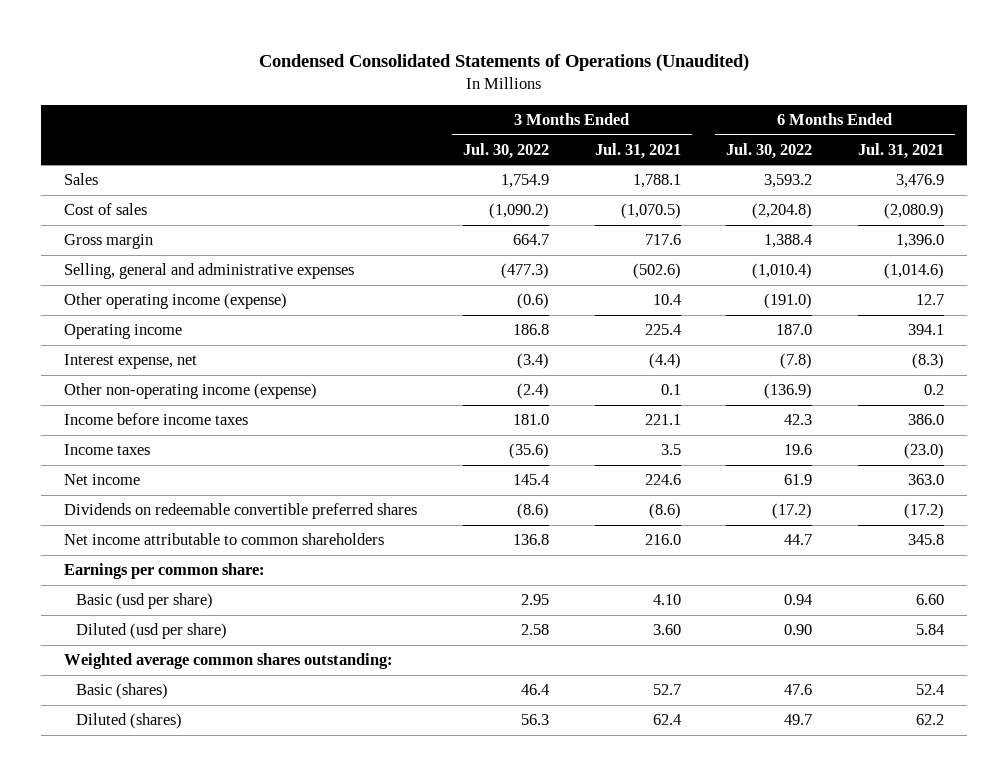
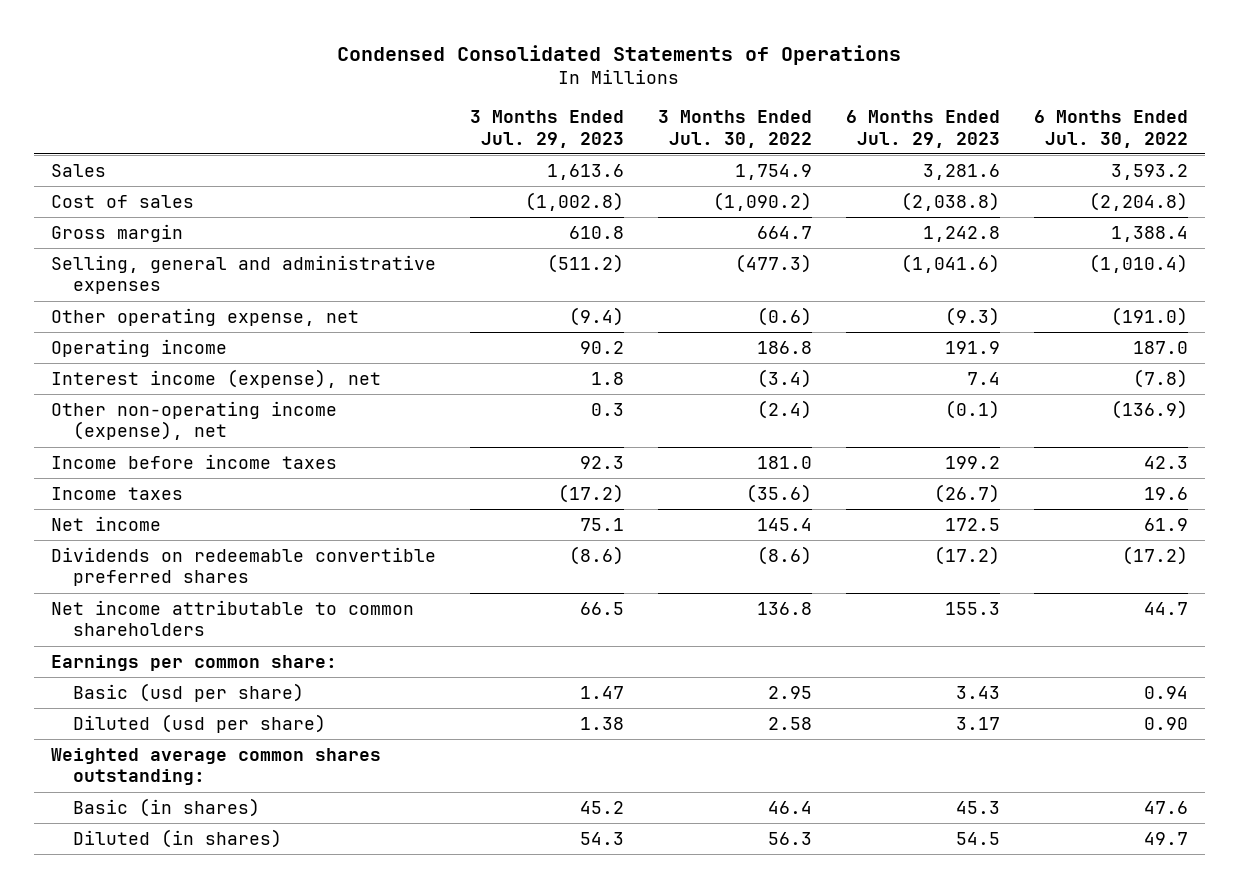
- Condensed Consolidated Statements of Operations (Unaudited)
+ Condensed Consolidated Statements of Operations
- | 3 Months Ended Jul. 30, 2022 | 3 Months Ended Jul. 31, 2021 | 6 Months Ended Jul. 30, 2022 | 6 Months Ended Jul. 31, 2021
+ | 3 Months Ended Jul. 29, 2023 | 3 Months Ended Jul. 30, 2022 | 6 Months Ended Jul. 29, 2023 | 6 Months Ended Jul. 30, 2022
- Other operating income (expense) | (0.6) | 10.4 | (191.0) | 12.7
+ Other operating expense, net | (9.4) | (0.6) | (9.3) | (191.0)
- Interest expense, net | (3.4) | (4.4) | (7.8) | (8.3)
- Other non-operating income (expense) | (2.4) | 0.1 | (136.9) | 0.2
+ Interest income (expense), net | 1.8 | (3.4) | 7.4 | (7.8)
+ Other non-operating income (expense), net | 0.3 | (2.4) | (0.1) | (136.9)
- Basic (shares) | 46.4 | 52.7 | 47.6 | 52.4
- Diluted (shares) | 56.3 | 62.4 | 49.7 | 62.2
+ Basic (in shares) | 45.2 | 46.4 | 45.3 | 47.6
+ Diluted (in shares) | 54.3 | 56.3 | 54.5 | 49.7

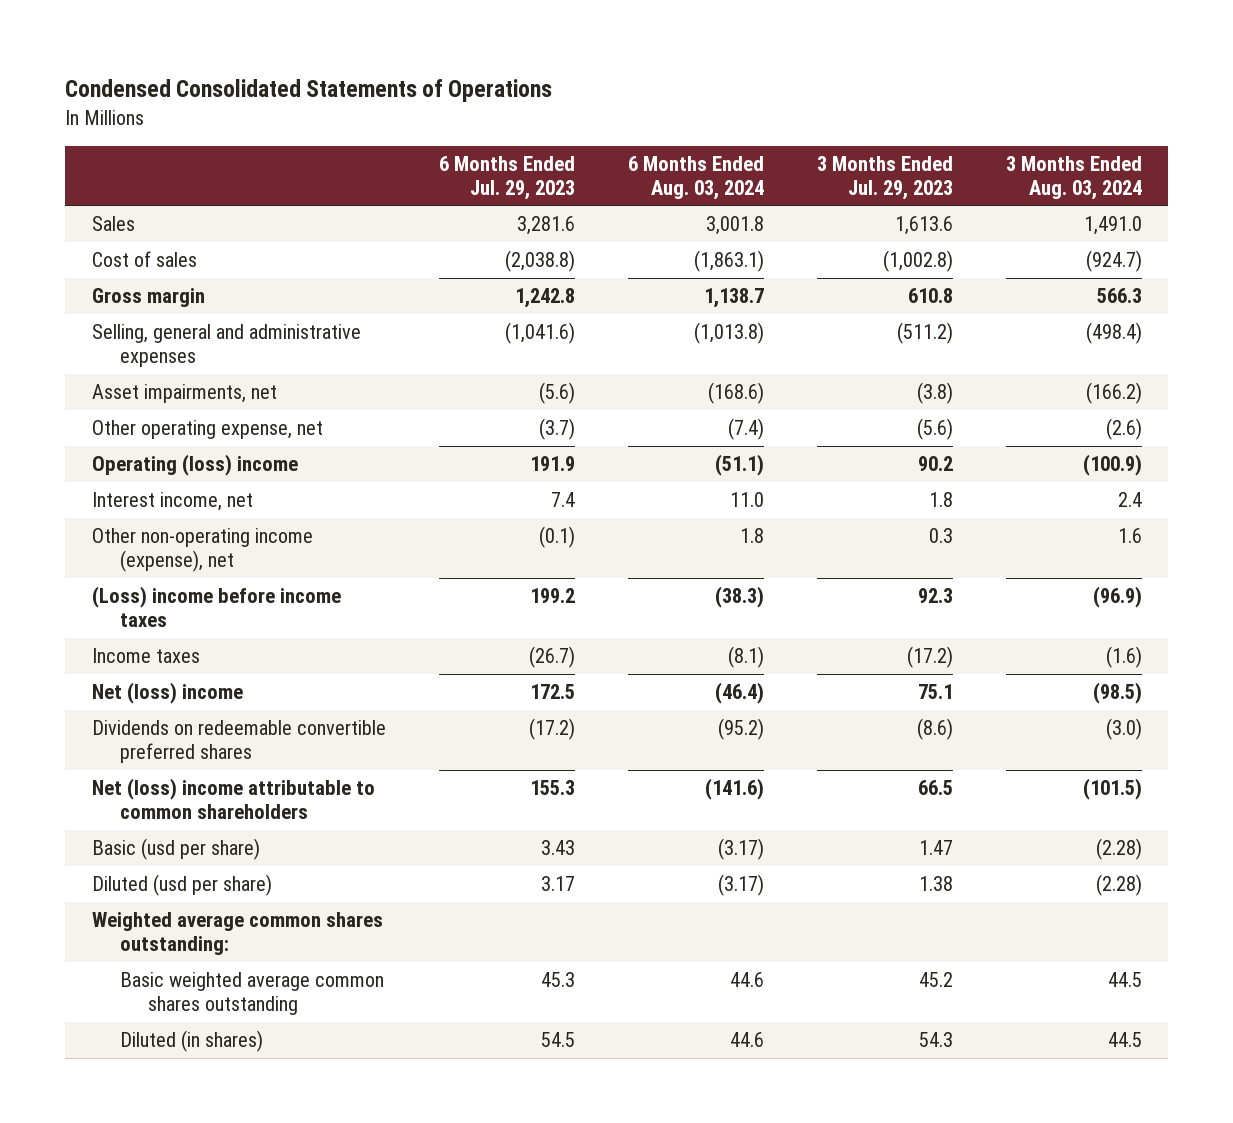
- | 3 Months Ended Jul. 29, 2023 | 3 Months Ended Jul. 30, 2022 | 6 Months Ended Jul. 29, 2023 | 6 Months Ended Jul. 30, 2022
+ | 6 Months Ended Jul. 29, 2023 | 6 Months Ended Aug. 03, 2024 | 3 Months Ended Jul. 29, 2023 | 3 Months Ended Aug. 03, 2024
- Other operating expense, net | (9.4) | (0.6) | (9.3) | (191.0)
- Operating income | 90.2 | 186.8 | 191.9 | 187.0
- Interest income (expense), net | 1.8 | (3.4) | 7.4 | (7.8)
+ Asset impairments, net | (5.6) | (168.6) | (3.8) | (166.2)
+ Other operating expense, net | (3.7) | (7.4) | (5.6) | (2.6)
+ Operating (loss) income | 191.9 | (51.1) | 90.2 | (100.9)
+ Interest income, net | 7.4 | 11.0 | 1.8 | 2.4
- Income before income taxes | 92.3 | 181.0 | 199.2 | 42.3
+ (Loss) income before income taxes | 199.2 | (38.3) | 92.3 | (96.9)
- Net income | 75.1 | 145.4 | 172.5 | 61.9
+ Net (loss) income | 172.5 | (46.4) | 75.1 | (98.5)
- Net income attributable to common shareholders | 66.5 | 136.8 | 155.3 | 44.7
- Earnings per common share:
+ Net (loss) income attributable to common shareholders | 155.3 | (141.6) | 66.5 | (101.5)
- Basic (in shares) | 45.2 | 46.4 | 45.3 | 47.6
+ Basic weighted average common shares outstanding | 45.3 | 44.6 | 45.2 | 44.5

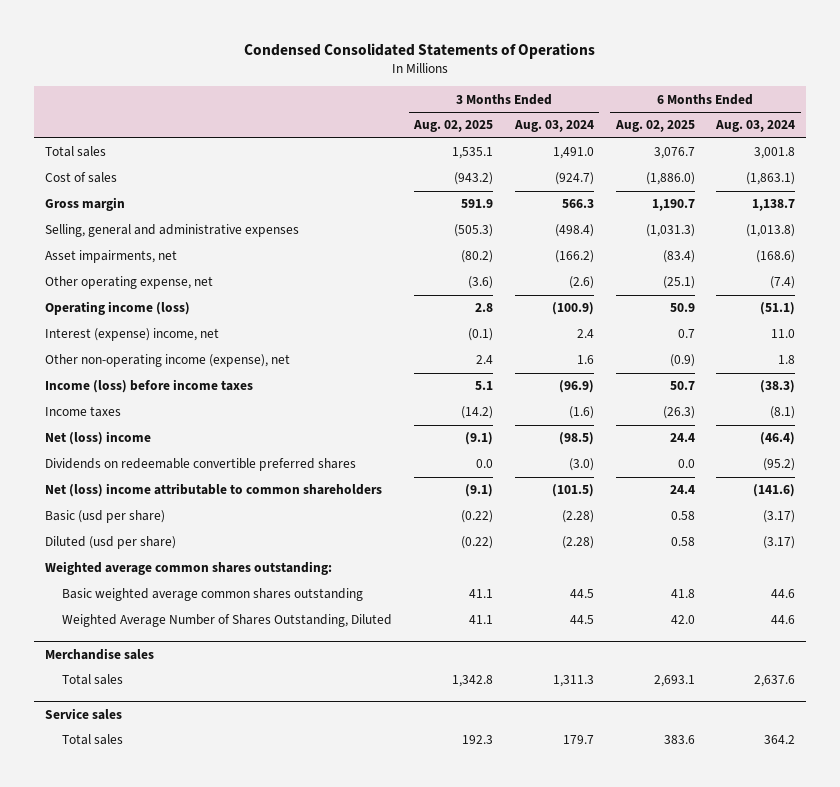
- | 6 Months Ended Jul. 29, 2023 | 6 Months Ended Aug. 03, 2024 | 3 Months Ended Jul. 29, 2023 | 3 Months Ended Aug. 03, 2024
+ | 3 Months Ended Aug. 02, 2025 | 3 Months Ended Aug. 03, 2024 | 6 Months Ended Aug. 02, 2025 | 6 Months Ended Aug. 03, 2024
- Sales | 3,281.6 | 3,001.8 | 1,613.6 | 1,491.0
+ Total sales | 1,535.1 | 1,491.0 | 3,076.7 | 3,001.8
- Operating (loss) income | 191.9 | (51.1) | 90.2 | (100.9)
- Interest income, net | 7.4 | 11.0 | 1.8 | 2.4
+ Operating income (loss) | 2.8 | (100.9) | 50.9 | (51.1)
+ Interest (expense) income, net | (0.1) | 2.4 | 0.7 | 11.0
- (Loss) income before income taxes | 199.2 | (38.3) | 92.3 | (96.9)
+ Income (loss) before income taxes | 5.1 | (96.9) | 50.7 | (38.3)
- Diluted (in shares) | 54.5 | 44.6 | 54.3 | 44.5
+ Weighted Average Number of Shares Outstanding, Diluted | 41.1 | 44.5 | 42.0 | 44.6
+ Merchandise sales
+ Total sales | 1,342.8 | 1,311.3 | 2,693.1 | 2,637.6
+ Service sales
+ Total sales | 192.3 | 179.7 | 383.6 | 364.2

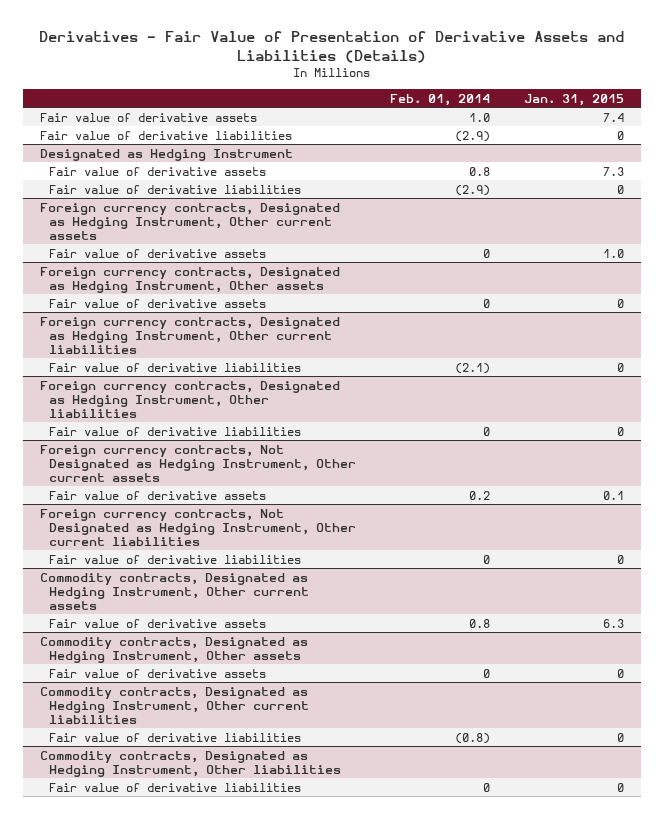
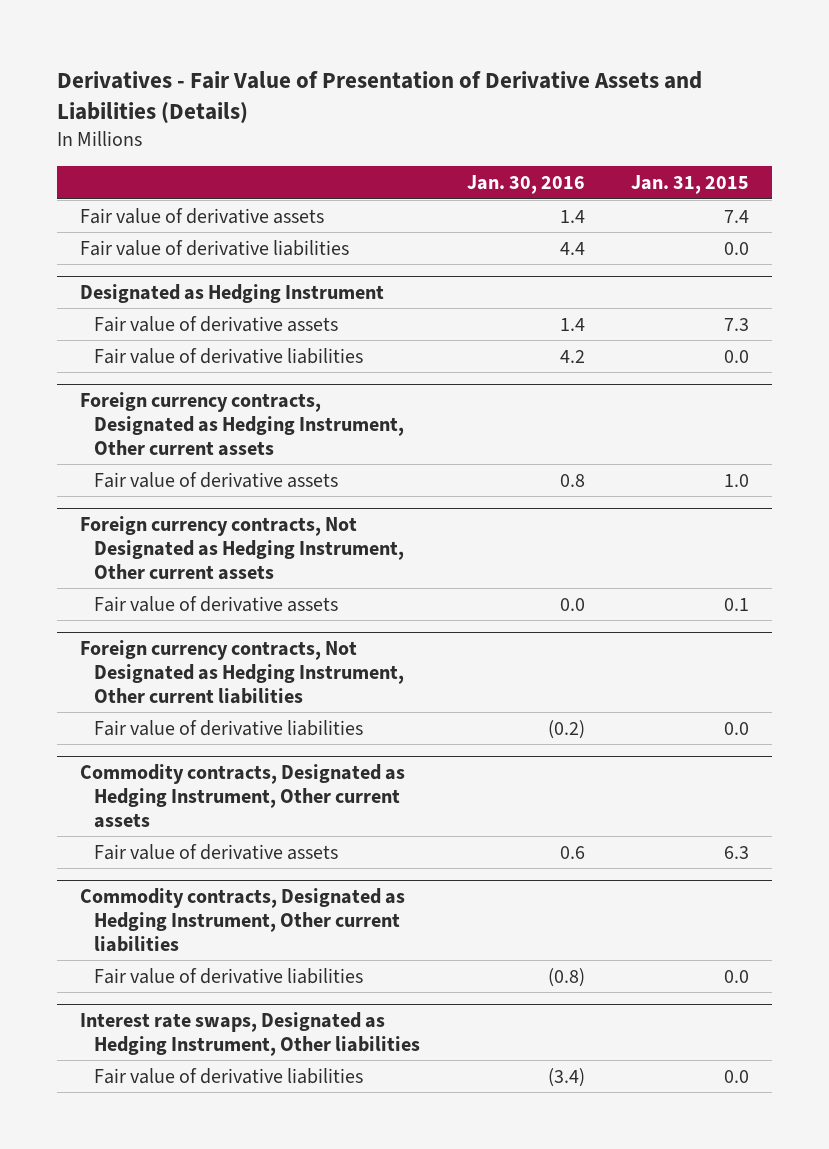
- | Feb. 01, 2014 | Jan. 31, 2015
+ | Jan. 30, 2016 | Jan. 31, 2015
- Fair value of derivative liabilities | (2.9) | 0
+ Fair value of derivative liabilities | 4.4 | 0.0
@ Designated as Hedging Instrument
- Fair value of derivative liabilities | (2.9) | 0
+ Fair value of derivative liabilities | 4.2 | 0.0
- Foreign currency contracts, Designated as Hedging Instrument, Other assets
- Fair value of derivative assets | 0 | 0
- Foreign currency contracts, Designated as Hedging Instrument, Other current liabilities
- Fair value of derivative liabilities | (2.1) | 0
- Foreign currency contracts, Designated as Hedging Instrument, Other liabilities
- Fair value of derivative liabilities | 0 | 0
@ Foreign currency contracts, Not Designated as Hedging Instrument, Other current liabilities
- Fair value of derivative liabilities | 0 | 0
+ Fair value of derivative liabilities | (0.2) | 0.0
- Commodity contracts, Designated as Hedging Instrument, Other assets
- Fair value of derivative assets | 0 | 0
@ Commodity contracts, Designated as Hedging Instrument, Other current liabilities
- Fair value of derivative liabilities | (0.8) | 0
- Commodity contracts, Designated as Hedging Instrument, Other liabilities
- Fair value of derivative liabilities | 0 | 0
@ Commodity contracts, Designated as Hedging Instrument, Other current liabilities
+ Fair value of derivative liabilities | (0.8) | 0.0
+ Interest rate swaps, Designated as Hedging Instrument, Other liabilities
+ Fair value of derivative liabilities | (3.4) | 0.0

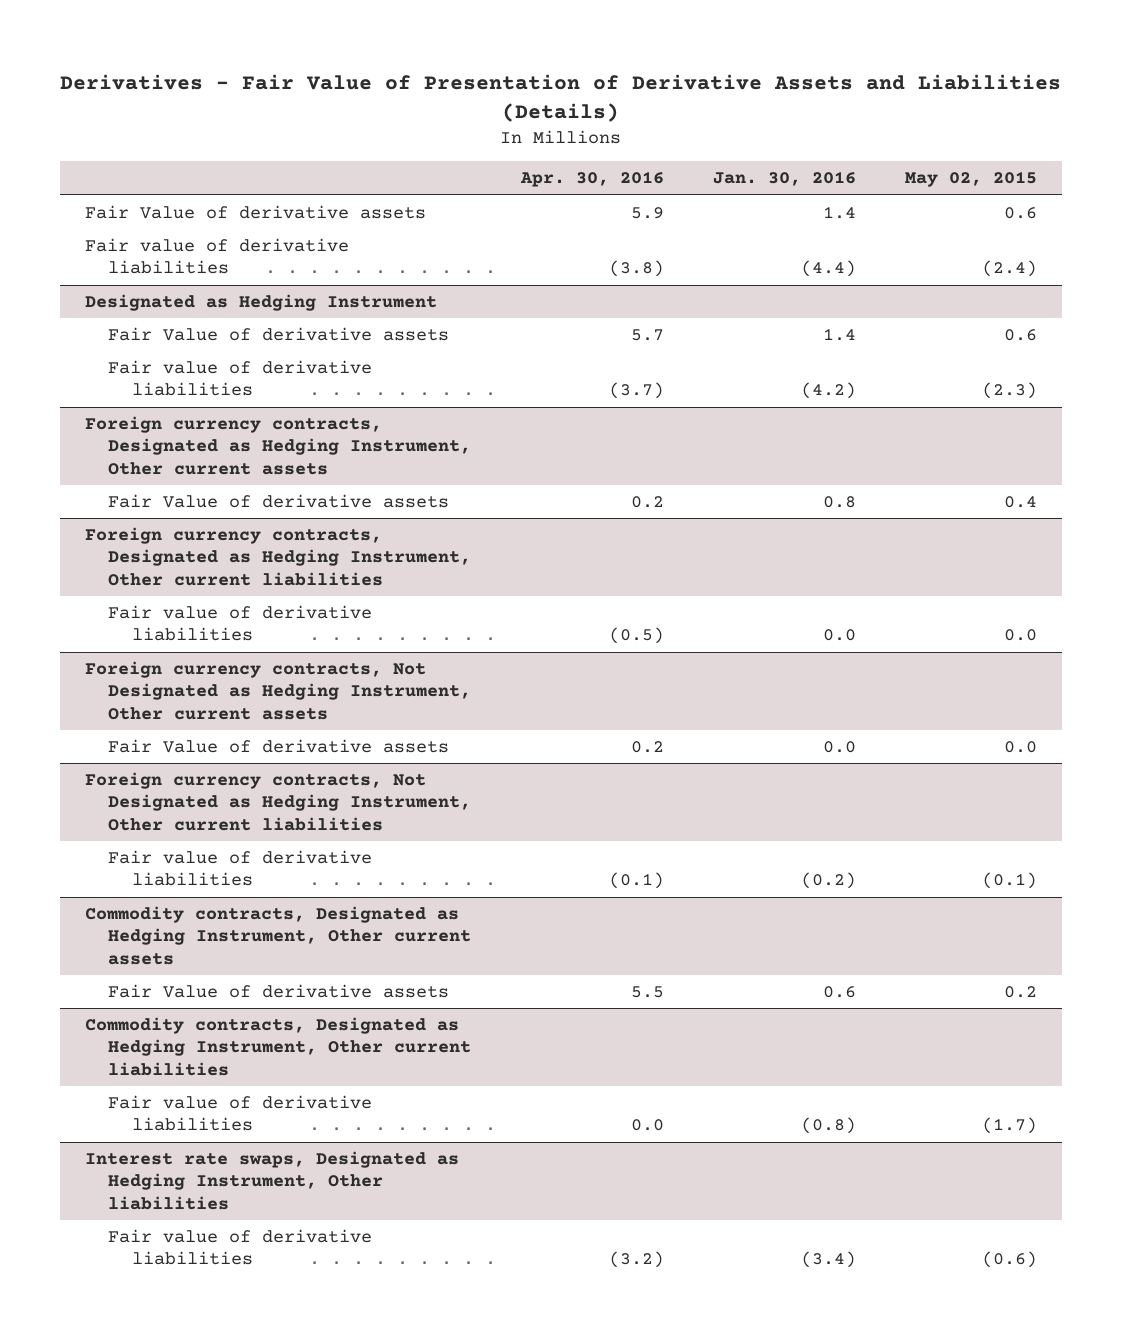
- | Jan. 30, 2016 | Jan. 31, 2015
+ | Apr. 30, 2016 | Jan. 30, 2016 | May 02, 2015
- Fair value of derivative assets | 1.4 | 7.4
- Fair value of derivative liabilities | 4.4 | 0.0
+ Fair Value of derivative assets | 5.9 | 1.4 | 0.6
+ Fair value of derivative liabilities | (3.8) | (4.4) | (2.4)
@ Designated as Hedging Instrument
- Fair value of derivative assets | 1.4 | 7.3
- Fair value of derivative liabilities | 4.2 | 0.0
+ Fair Value of derivative assets | 5.7 | 1.4 | 0.6
+ Fair value of derivative liabilities | (3.7) | (4.2) | (2.3)
@ Foreign currency contracts, Designated as Hedging Instrument, Other current assets
- Fair value of derivative assets | 0.8 | 1.0
+ Fair Value of derivative assets | 0.2 | 0.8 | 0.4
+ Foreign currency contracts, Designated as Hedging Instrument, Other current liabilities
+ Fair value of derivative liabilities | (0.5) | 0.0 | 0.0
@ Foreign currency contracts, Not Designated as Hedging Instrument, Other current assets
- Fair value of derivative assets | 0.0 | 0.1
+ Fair Value of derivative assets | 0.2 | 0.0 | 0.0
@ Commodity contracts, Designated as Hedging Instrument, Other current assets
- Fair value of derivative assets | 0.6 | 6.3
+ Fair Value of derivative assets | 5.5 | 0.6 | 0.2

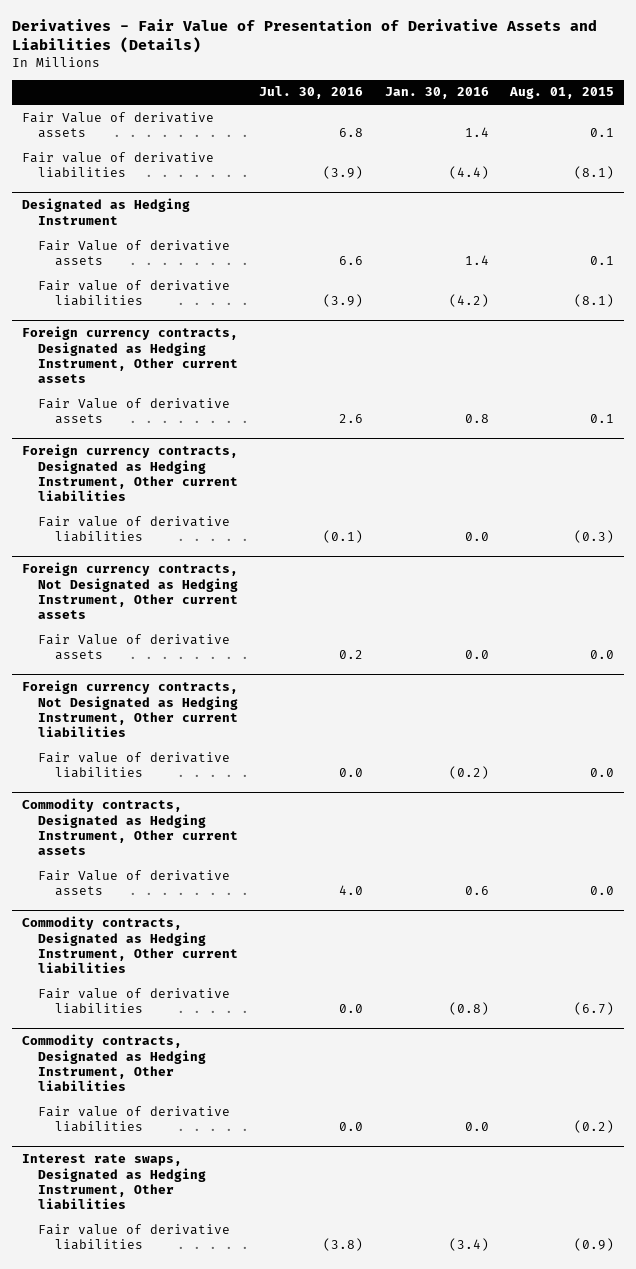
- | Apr. 30, 2016 | Jan. 30, 2016 | May 02, 2015
+ | Jul. 30, 2016 | Jan. 30, 2016 | Aug. 01, 2015
+ Commodity contracts, Designated as Hedging Instrument, Other liabilities
+ Fair value of derivative liabilities | 0.0 | 0.0 | (0.2)

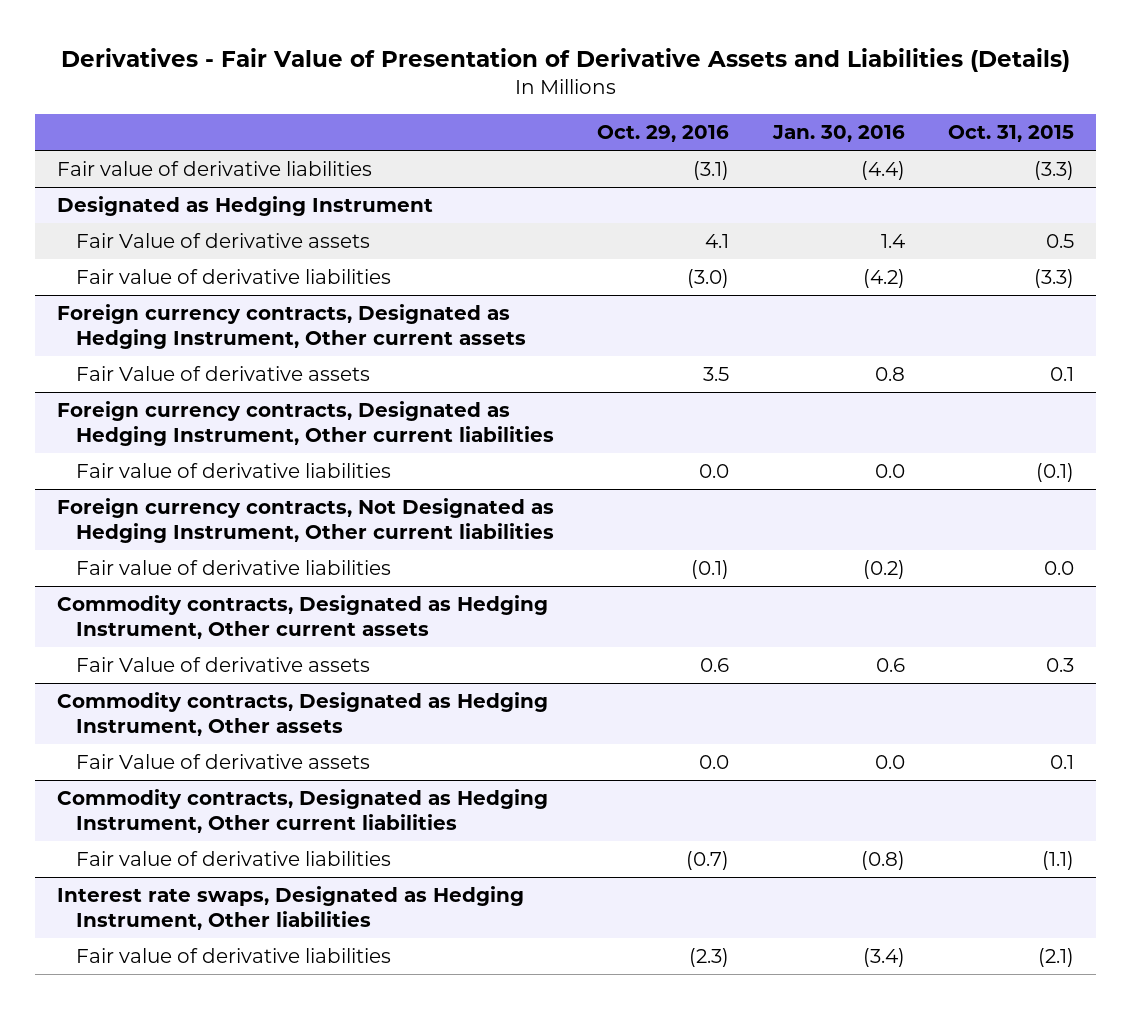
- | Jul. 30, 2016 | Jan. 30, 2016 | Aug. 01, 2015
+ | Oct. 29, 2016 | Jan. 30, 2016 | Oct. 31, 2015
- Fair Value of derivative assets | 6.8 | 1.4 | 0.1
- Foreign currency contracts, Not Designated as Hedging Instrument, Other current assets
- Fair Value of derivative assets | 0.2 | 0.0 | 0.0
+ Commodity contracts, Designated as Hedging Instrument, Other assets
+ Fair Value of derivative assets | 0.0 | 0.0 | 0.1
- Commodity contracts, Designated as Hedging Instrument, Other liabilities
- Fair value of derivative liabilities | 0.0 | 0.0 | (0.2)

